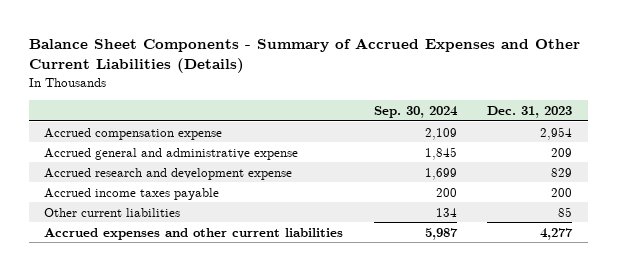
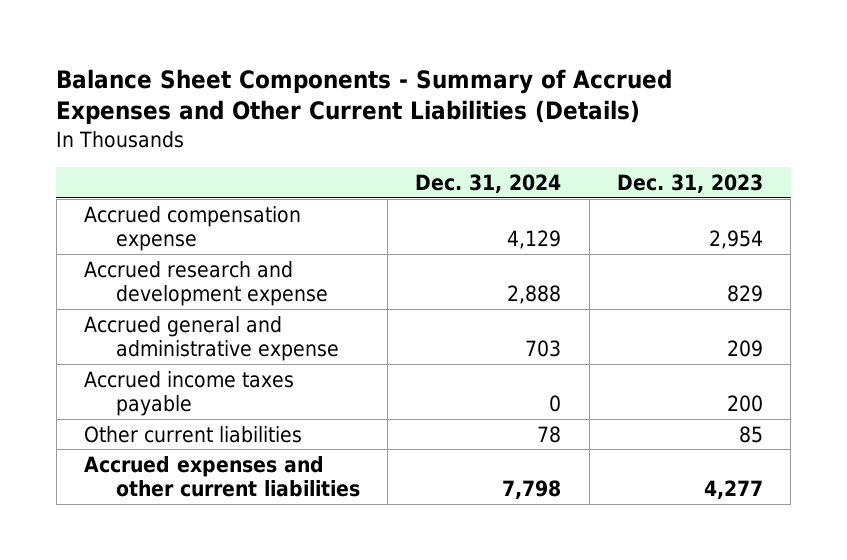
- | Sep. 30, 2024 | Dec. 31, 2023
+ | Dec. 31, 2024 | Dec. 31, 2023
moved down: Accrued general and administrative expense | 703 | 209

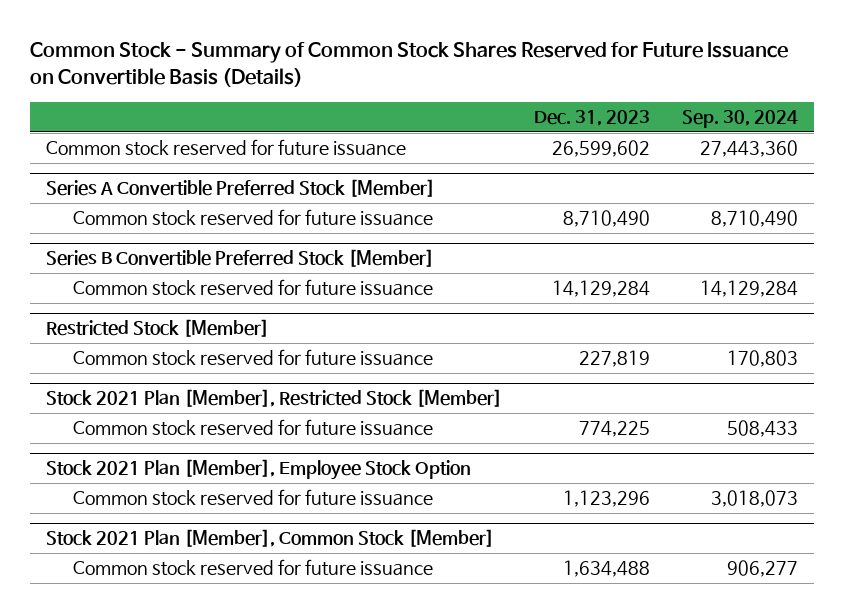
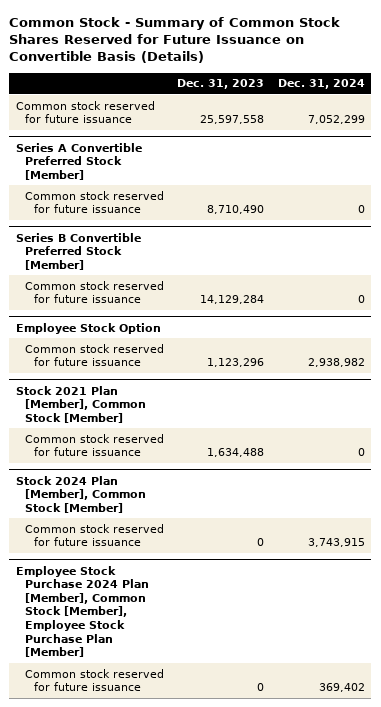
- | Dec. 31, 2023 | Sep. 30, 2024
+ | Dec. 31, 2023 | Dec. 31, 2024
- Common stock reserved for future issuance | 26,599,602 | 27,443,360
+ Common stock reserved for future issuance | 25,597,558 | 7,052,299
- Restricted Stock [Member]
- Common stock reserved for future issuance | 227,819 | 170,803
- Stock 2021 Plan [Member], Restricted Stock [Member]
- Common stock reserved for future issuance | 774,225 | 508,433
- Stock 2021 Plan [Member], Employee Stock Option
+ Employee Stock Option
+ Stock 2024 Plan [Member], Common Stock [Member]
+ Common stock reserved for future issuance | 0 | 3,743,915
+ Employee Stock Purchase 2024 Plan [Member], Common Stock [Member], Employee Stock Purchase Plan [Member]
+ Common stock reserved for future issuance | 0 | 369,402

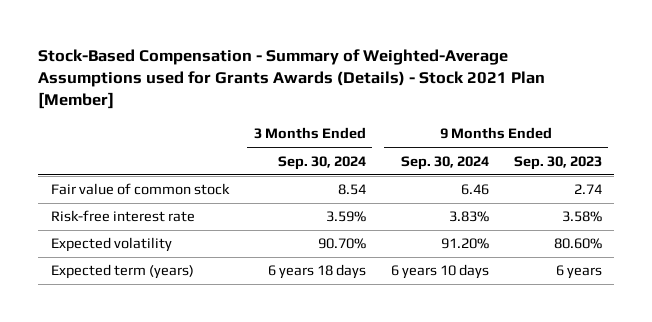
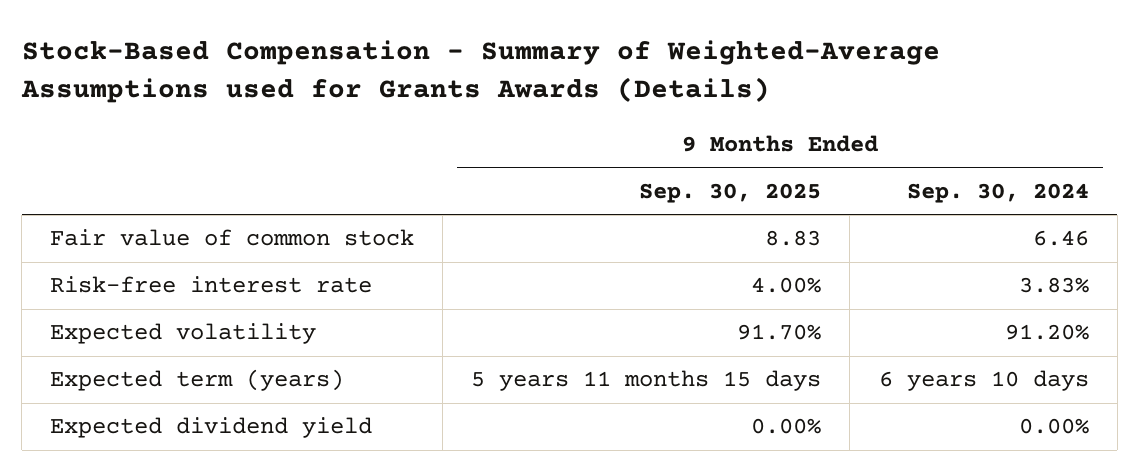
- Stock-Based Compensation - Summary of Weighted-Average Assumptions used for Grants Awards (Details) - Stock 2021 Plan [Member]
+ Stock-Based Compensation - Summary of Weighted-Average Assumptions used for Grants Awards (Details)
- | 3 Months Ended Sep. 30, 2024 | 9 Months Ended Sep. 30, 2024 | 9 Months Ended Sep. 30, 2023
+ | 9 Months Ended Sep. 30, 2025 | 9 Months Ended Sep. 30, 2024
+ Expected dividend yield | 0.00% | 0.00%

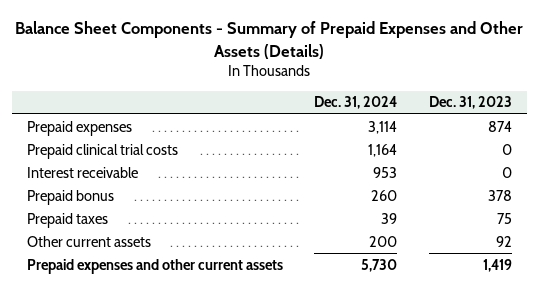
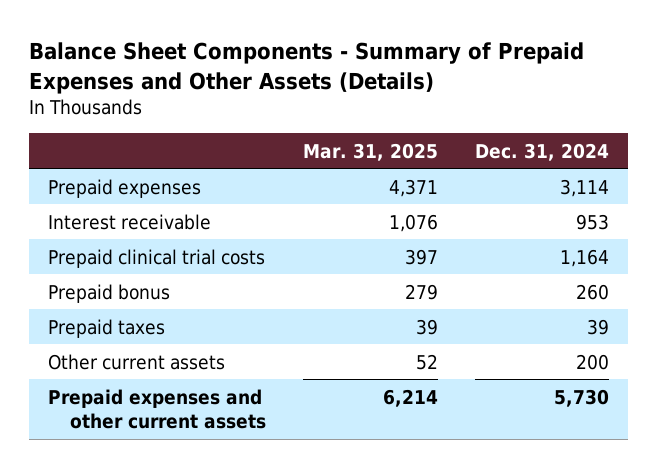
- | Dec. 31, 2024 | Dec. 31, 2023
+ | Mar. 31, 2025 | Dec. 31, 2024
moved down: Prepaid clinical trial costs | 397 | 1,164

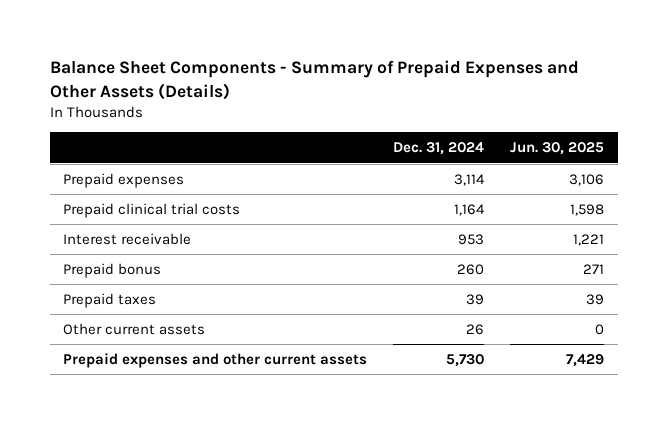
- | Mar. 31, 2025 | Dec. 31, 2024
+ | Dec. 31, 2024 | Jun. 30, 2025
moved down: Interest receivable | 953 | 1,221
- Other current assets | 52 | 200
+ Other current assets | 26 | 0

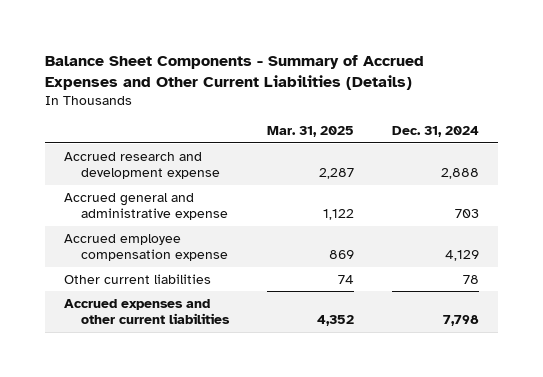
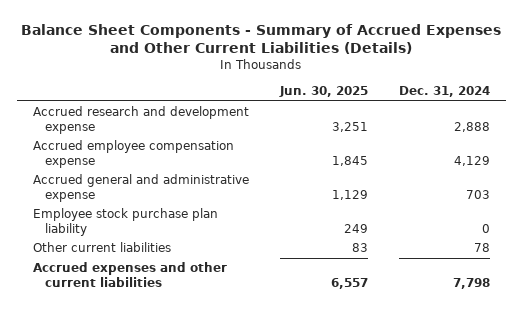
- | Mar. 31, 2025 | Dec. 31, 2024
+ | Jun. 30, 2025 | Dec. 31, 2024
moved down: Accrued general and administrative expense | 1,129 | 703
+ Employee stock purchase plan liability | 249 | 0

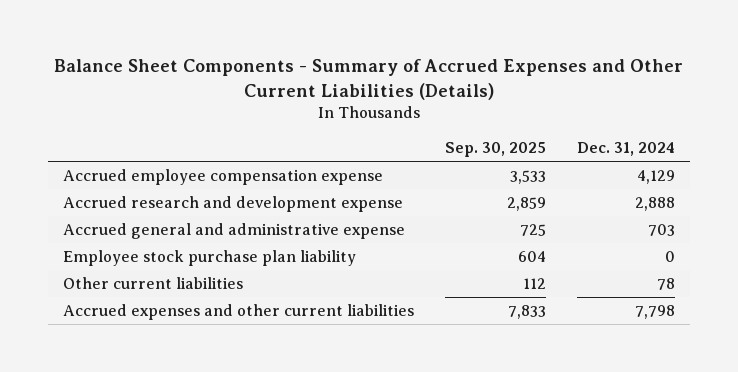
- | Jun. 30, 2025 | Dec. 31, 2024
+ | Sep. 30, 2025 | Dec. 31, 2024
moved down: Accrued research and development expense | 2,859 | 2,888

